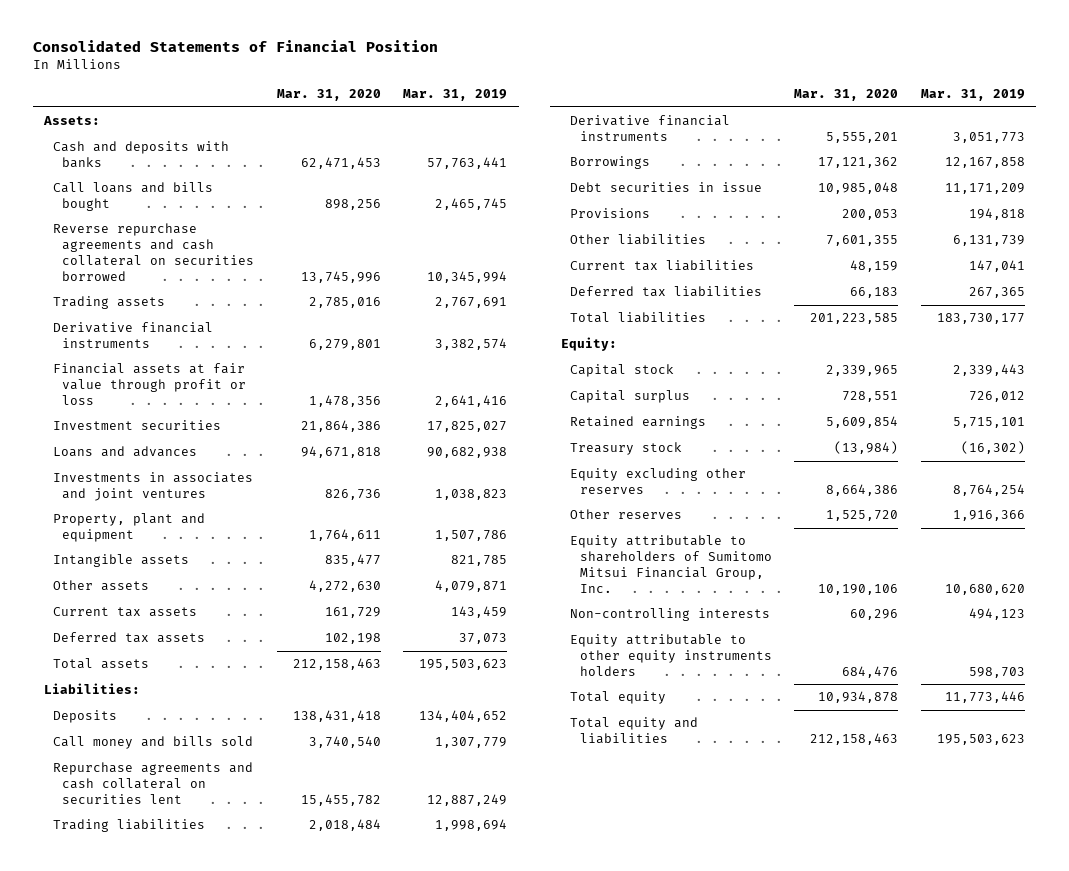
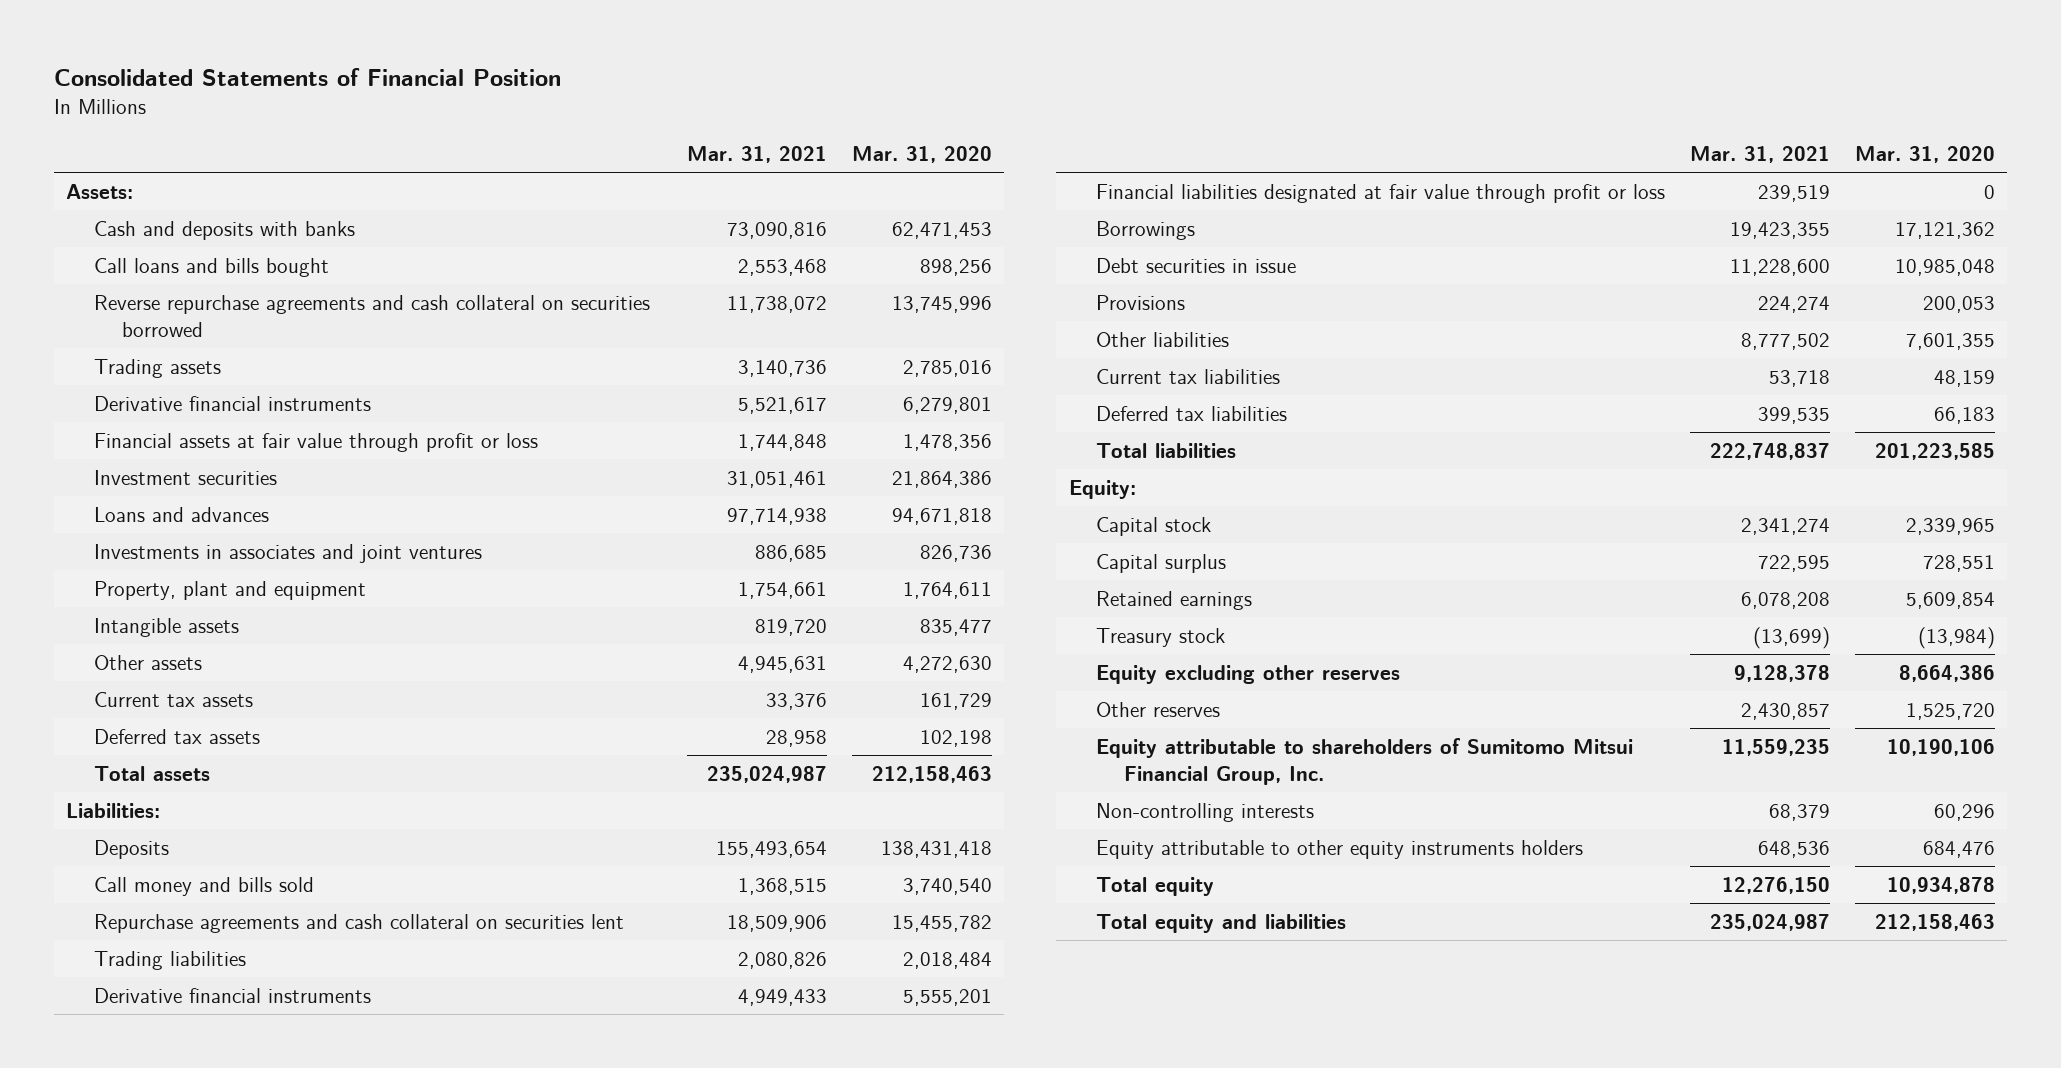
- | Mar. 31, 2020 | Mar. 31, 2019
+ | Mar. 31, 2021 | Mar. 31, 2020
+ Financial liabilities designated at fair value through profit or loss | 239,519 | 0

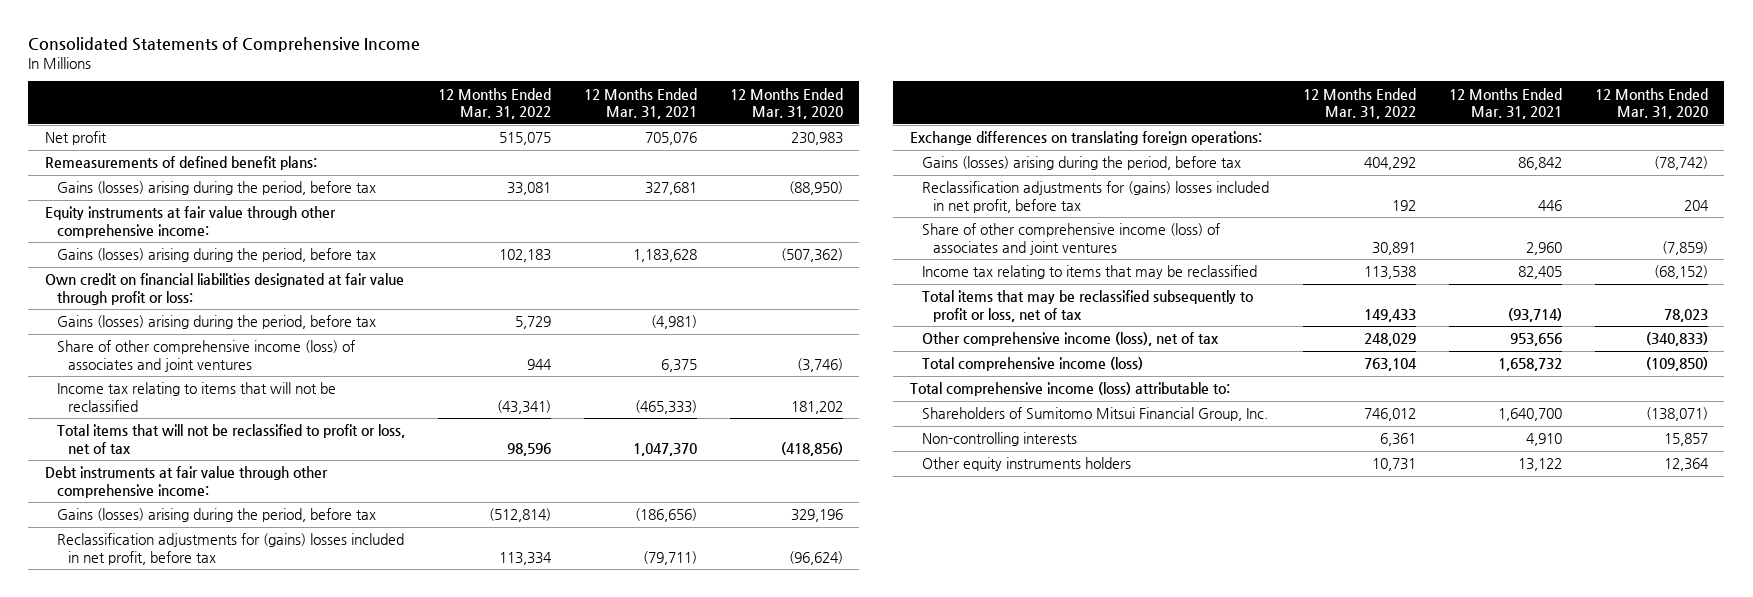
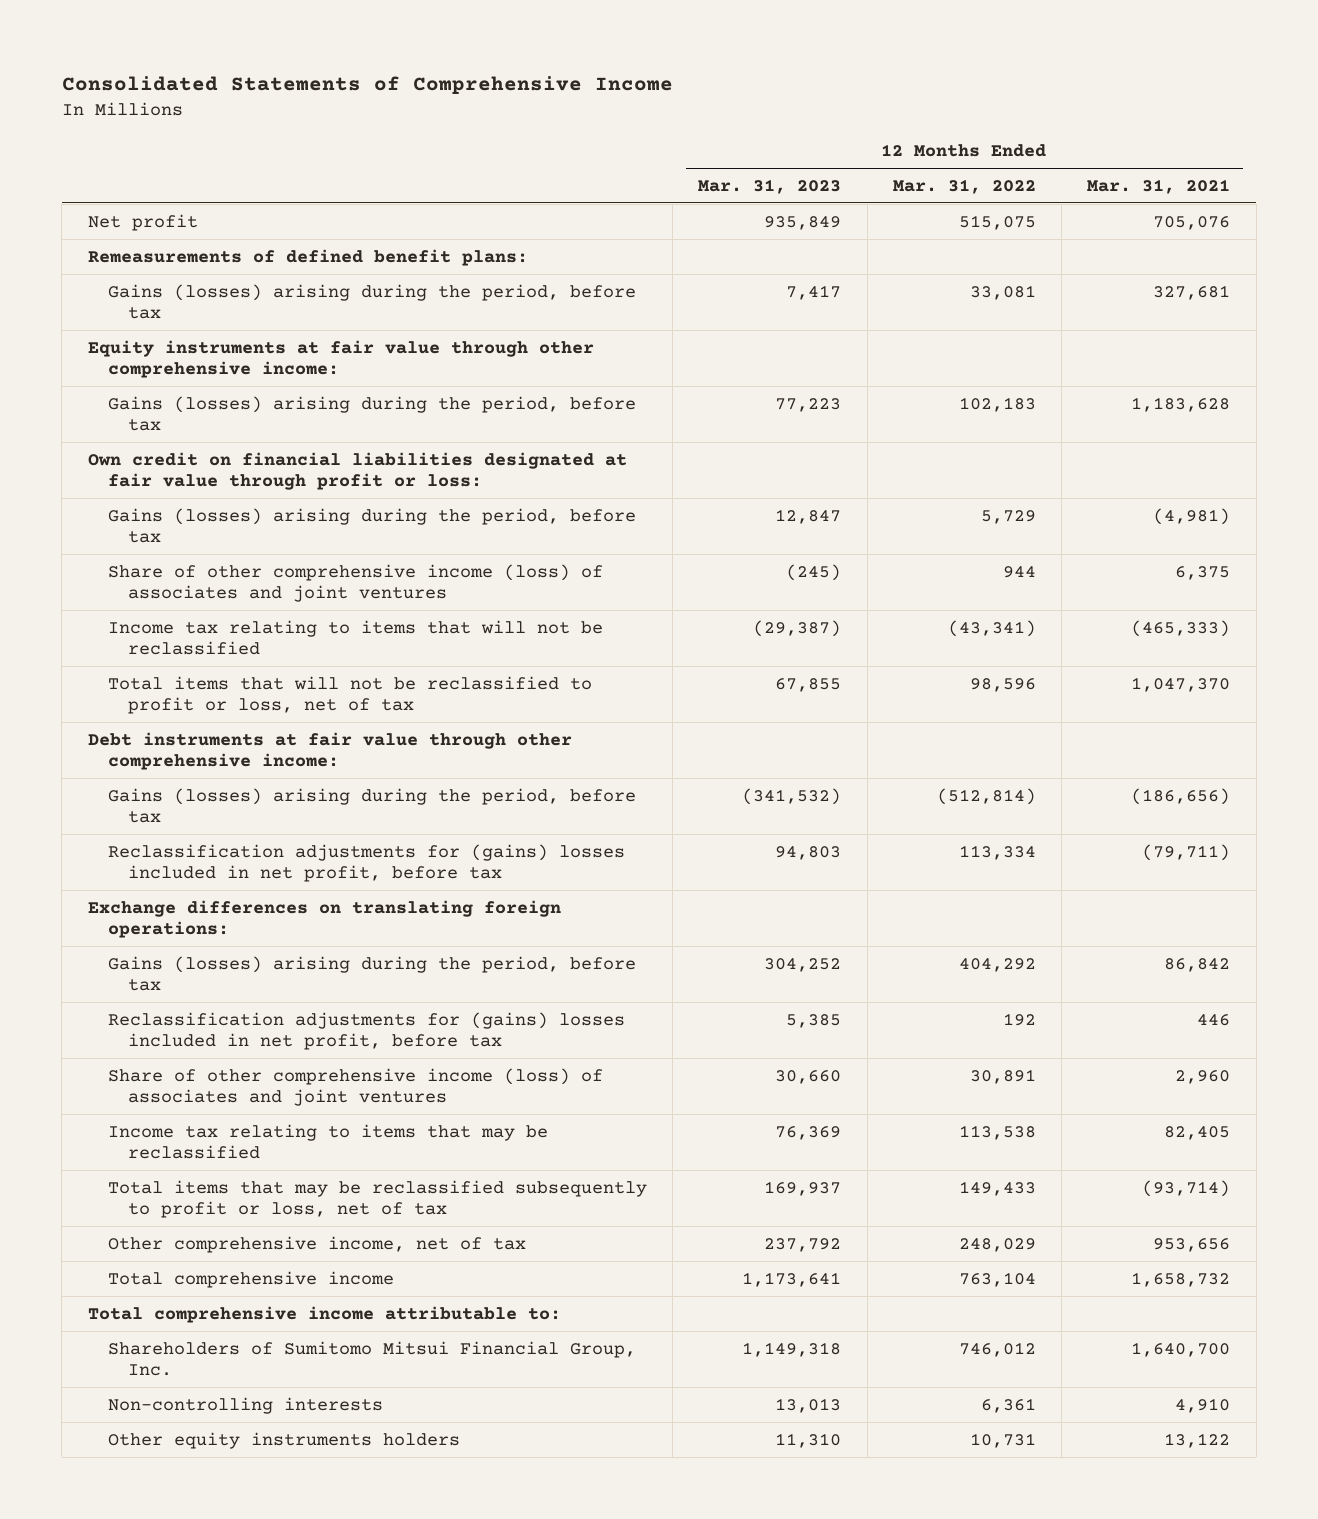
- | 12 Months Ended Mar. 31, 2022 | 12 Months Ended Mar. 31, 2021 | 12 Months Ended Mar. 31, 2020
+ | 12 Months Ended Mar. 31, 2023 | 12 Months Ended Mar. 31, 2022 | 12 Months Ended Mar. 31, 2021
- Other comprehensive income (loss), net of tax | 248,029 | 953,656 | (340,833)
- Total comprehensive income (loss) | 763,104 | 1,658,732 | (109,850)
- Total comprehensive income (loss) attributable to:
+ Other comprehensive income, net of tax | 237,792 | 248,029 | 953,656
+ Total comprehensive income | 1,173,641 | 763,104 | 1,658,732
+ Total comprehensive income attributable to:

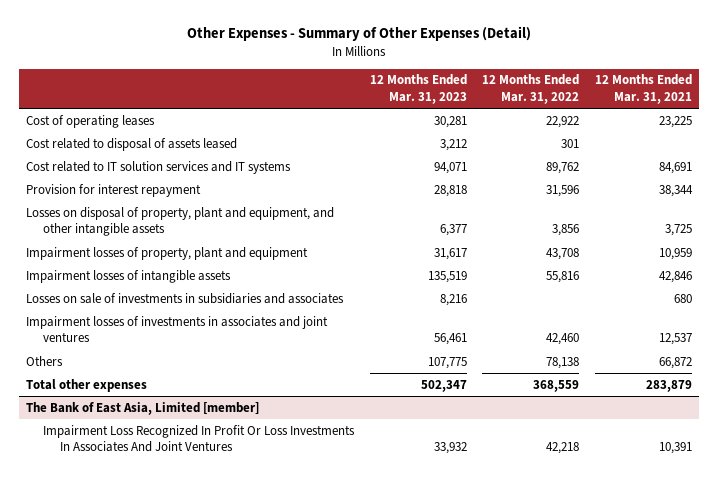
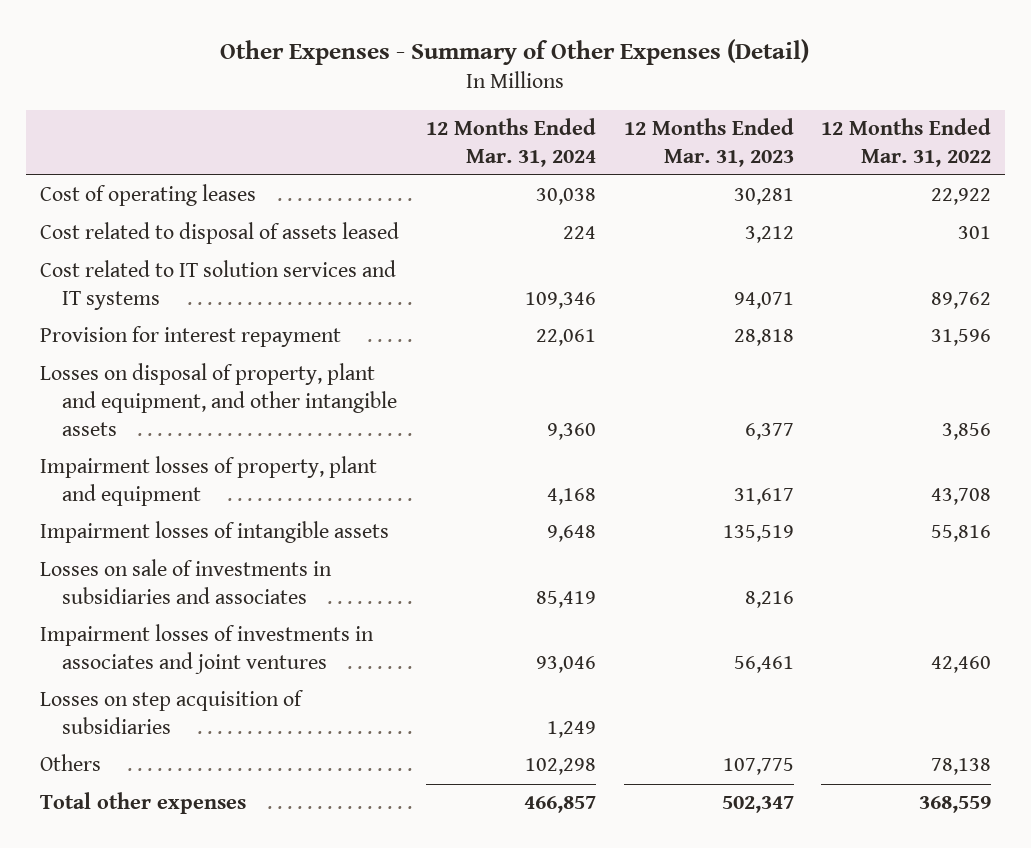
- | 12 Months Ended Mar. 31, 2023 | 12 Months Ended Mar. 31, 2022 | 12 Months Ended Mar. 31, 2021
+ | 12 Months Ended Mar. 31, 2024 | 12 Months Ended Mar. 31, 2023 | 12 Months Ended Mar. 31, 2022
+ Losses on step acquisition of subsidiaries | 1,249 | |
- The Bank of East Asia, Limited [member]
- Impairment Loss Recognized In Profit Or Loss Investments In Associates And Joint Ventures | 33,932 | 42,218 | 10,391

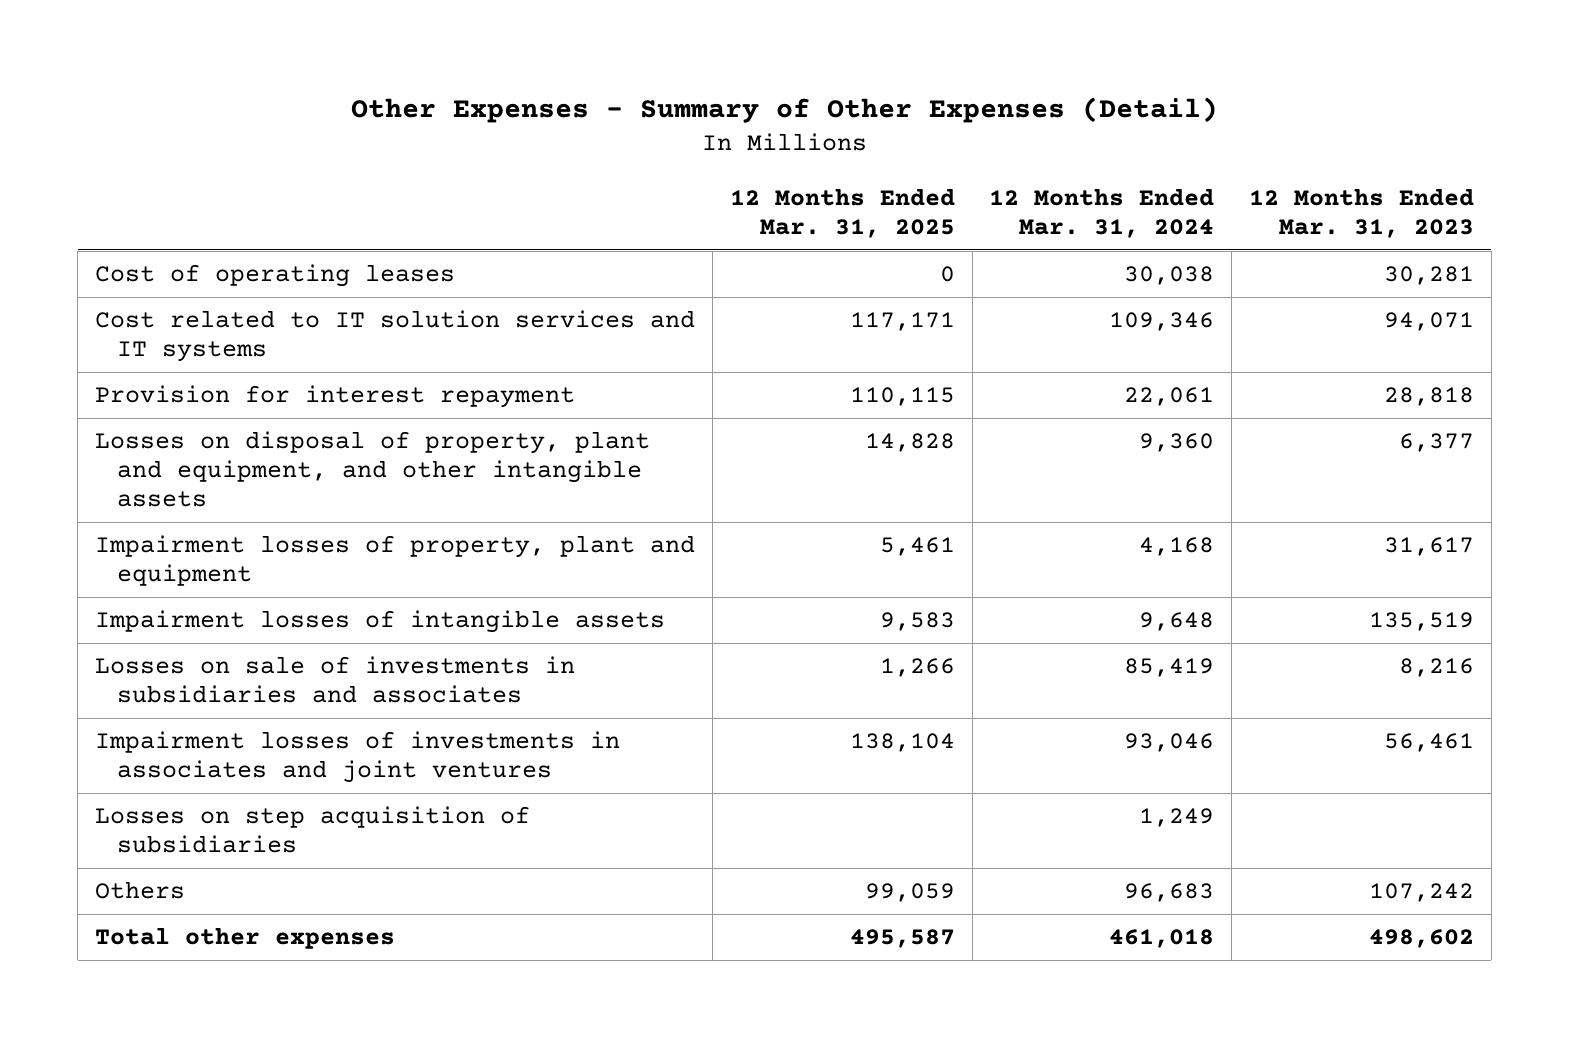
- | 12 Months Ended Mar. 31, 2024 | 12 Months Ended Mar. 31, 2023 | 12 Months Ended Mar. 31, 2022
+ | 12 Months Ended Mar. 31, 2025 | 12 Months Ended Mar. 31, 2024 | 12 Months Ended Mar. 31, 2023
- Cost related to disposal of assets leased | 224 | 3,212 | 301
- Others | 102,298 | 107,775 | 78,138
- Total other expenses | 466,857 | 502,347 | 368,559
+ Others | 99,059 | 96,683 | 107,242
+ Total other expenses | 495,587 | 461,018 | 498,602

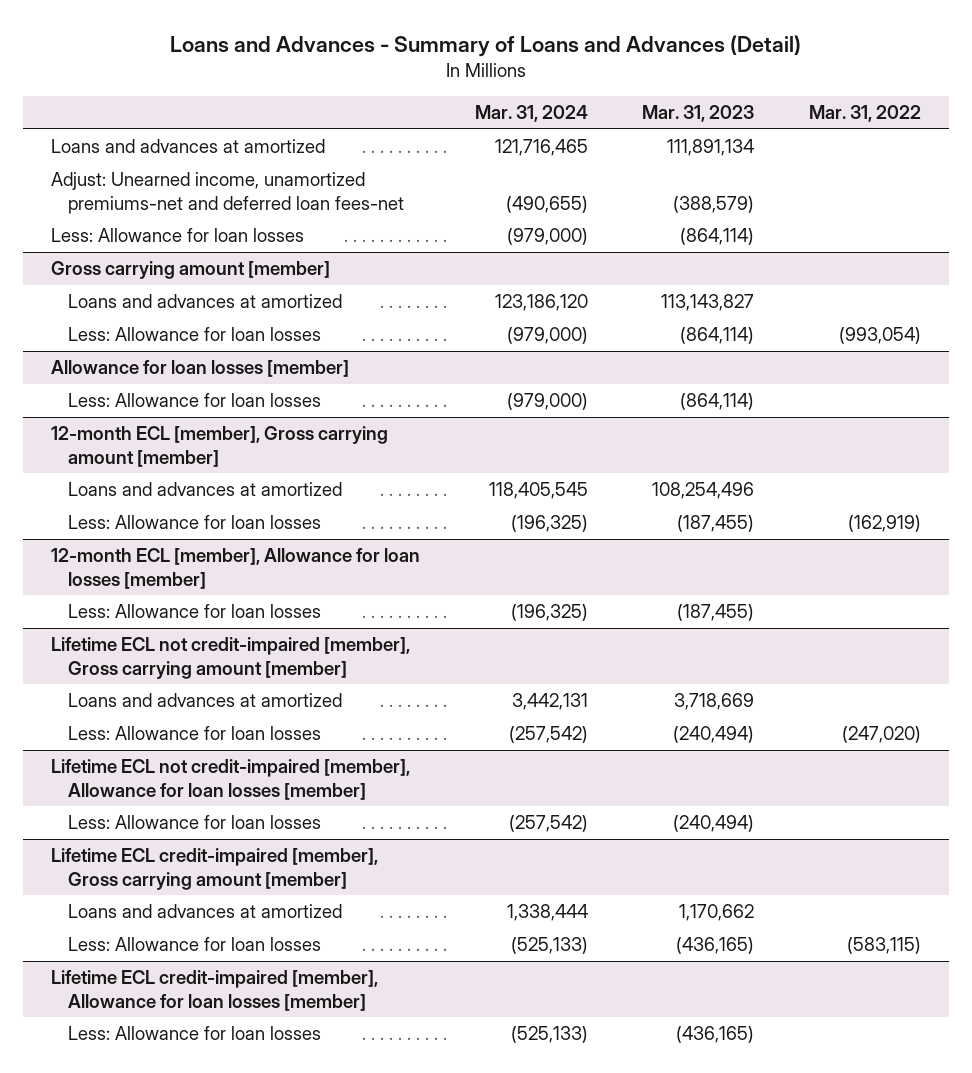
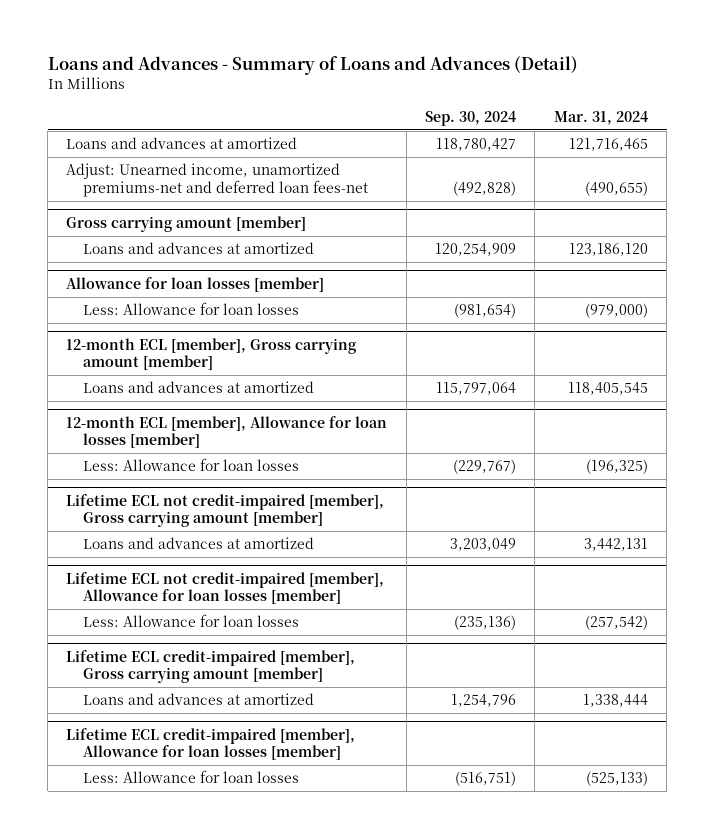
- | Mar. 31, 2024 | Mar. 31, 2023 | Mar. 31, 2022
+ | Sep. 30, 2024 | Mar. 31, 2024
- Less: Allowance for loan losses | (979,000) | (864,114) |
@ Gross carrying amount [member]
- Less: Allowance for loan losses | (979,000) | (864,114) | (993,054)
@ 12-month ECL [member], Gross carrying amount [member]
- Less: Allowance for loan losses | (196,325) | (187,455) | (162,919)
@ Lifetime ECL not credit-impaired [member], Gross carrying amount [member]
- Less: Allowance for loan losses | (257,542) | (240,494) | (247,020)
@ Lifetime ECL credit-impaired [member], Gross carrying amount [member]
- Less: Allowance for loan losses | (525,133) | (436,165) | (583,115)

